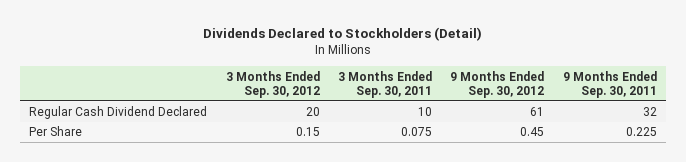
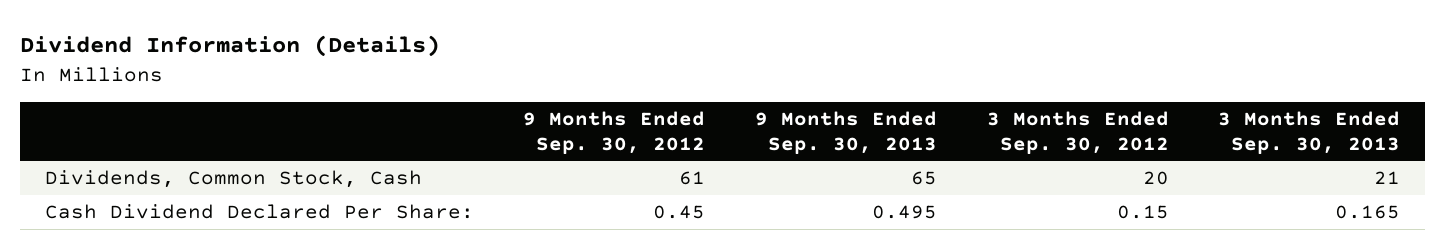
- Dividends Declared to Stockholders (Detail)
+ Dividend Information (Details)
- | 3 Months Ended Sep. 30, 2012 | 3 Months Ended Sep. 30, 2011 | 9 Months Ended Sep. 30, 2012 | 9 Months Ended Sep. 30, 2011
+ | 9 Months Ended Sep. 30, 2012 | 9 Months Ended Sep. 30, 2013 | 3 Months Ended Sep. 30, 2012 | 3 Months Ended Sep. 30, 2013
- Regular Cash Dividend Declared | 20 | 10 | 61 | 32
- Per Share | 0.15 | 0.075 | 0.45 | 0.225
+ Dividends, Common Stock, Cash | 61 | 65 | 20 | 21
+ Cash Dividend Declared Per Share: | 0.45 | 0.495 | 0.15 | 0.165

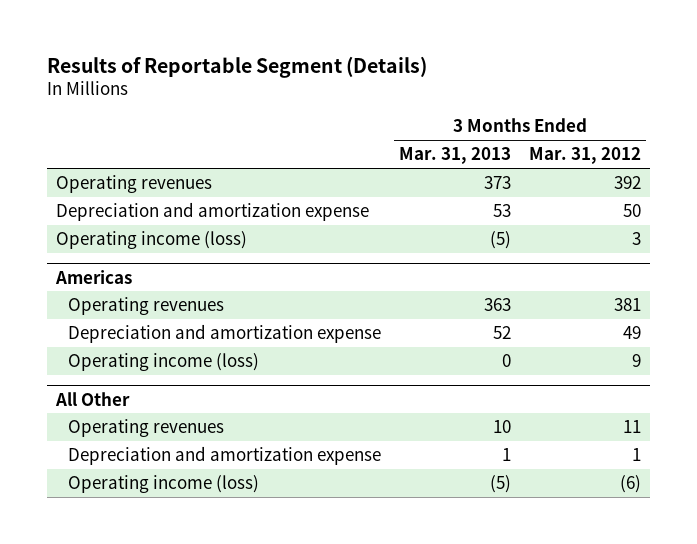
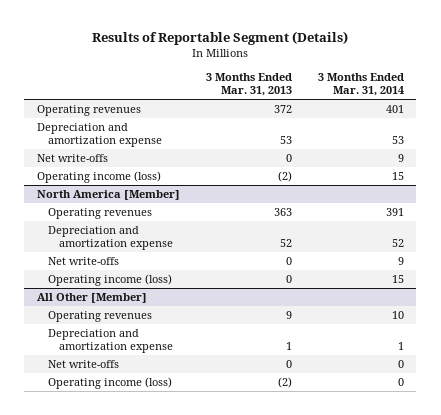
- | 3 Months Ended Mar. 31, 2013 | 3 Months Ended Mar. 31, 2012
+ | 3 Months Ended Mar. 31, 2013 | 3 Months Ended Mar. 31, 2014
- Operating revenues | 373 | 392
+ Operating revenues | 372 | 401
- Operating income (loss) | (5) | 3
- Americas
+ Net write-offs | 0 | 9
+ Operating income (loss) | (2) | 15
+ North America [Member]
+ Net write-offs | 0 | 9
- All Other
- Operating revenues | 10 | 11
+ All Other [Member]
+ Operating revenues | 9 | 10
- Operating income (loss) | (5) | (6)
+ Net write-offs | 0 | 0
+ Operating income (loss) | (2) | 0

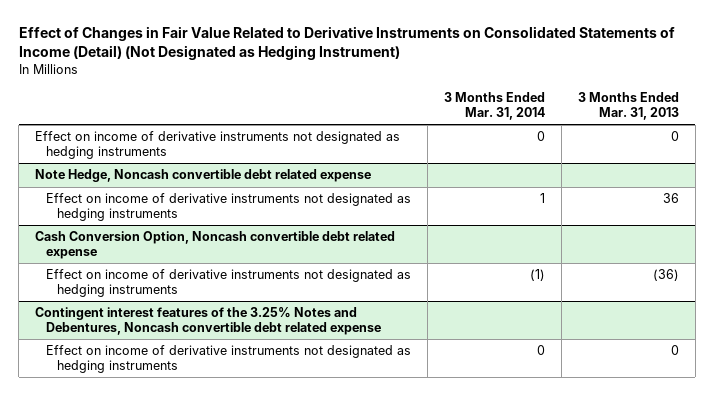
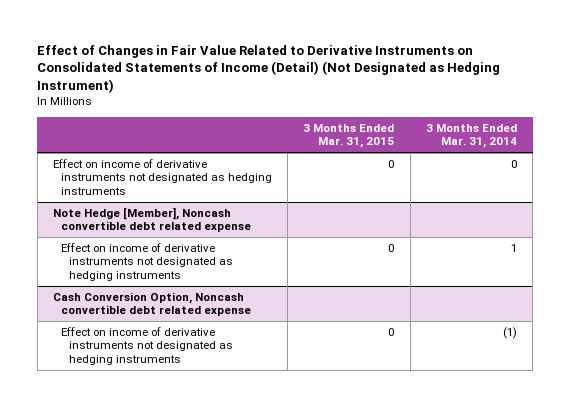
- | 3 Months Ended Mar. 31, 2014 | 3 Months Ended Mar. 31, 2013
+ | 3 Months Ended Mar. 31, 2015 | 3 Months Ended Mar. 31, 2014
- Note Hedge, Noncash convertible debt related expense
+ Note Hedge [Member], Noncash convertible debt related expense
- Contingent interest features of the 3.25% Notes and Debentures, Noncash convertible debt related expense
- Effect on income of derivative instruments not designated as hedging instruments | 0 | 0

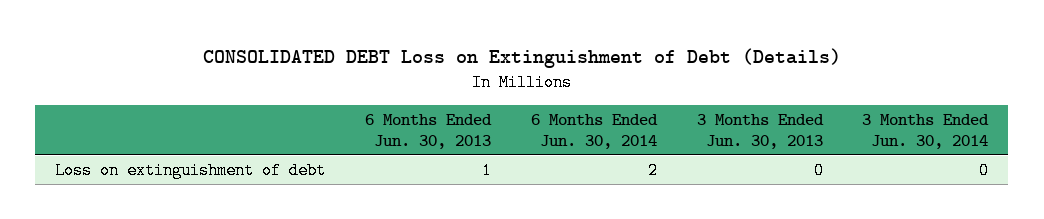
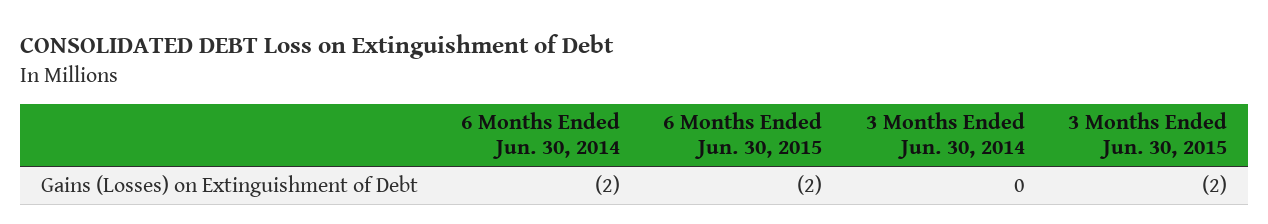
- CONSOLIDATED DEBT Loss on Extinguishment of Debt (Details)
+ CONSOLIDATED DEBT Loss on Extinguishment of Debt
- | 6 Months Ended Jun. 30, 2013 | 6 Months Ended Jun. 30, 2014 | 3 Months Ended Jun. 30, 2013 | 3 Months Ended Jun. 30, 2014
+ | 6 Months Ended Jun. 30, 2014 | 6 Months Ended Jun. 30, 2015 | 3 Months Ended Jun. 30, 2014 | 3 Months Ended Jun. 30, 2015
- Loss on extinguishment of debt | 1 | 2 | 0 | 0
+ Gains (Losses) on Extinguishment of Debt | (2) | (2) | 0 | (2)

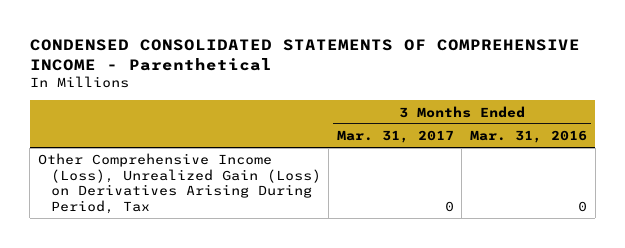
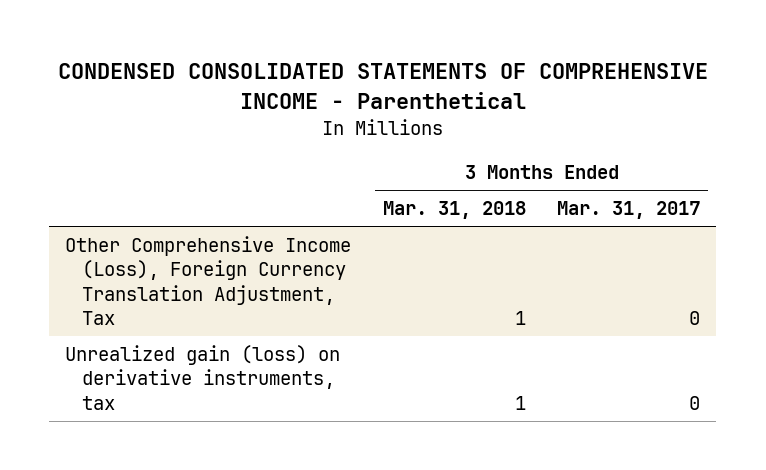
- | 3 Months Ended Mar. 31, 2017 | 3 Months Ended Mar. 31, 2016
+ | 3 Months Ended Mar. 31, 2018 | 3 Months Ended Mar. 31, 2017
- Other Comprehensive Income (Loss), Unrealized Gain (Loss) on Derivatives Arising During Period, Tax | 0 | 0
+ Other Comprehensive Income (Loss), Foreign Currency Translation Adjustment, Tax | 1 | 0
+ Unrealized gain (loss) on derivative instruments, tax | 1 | 0

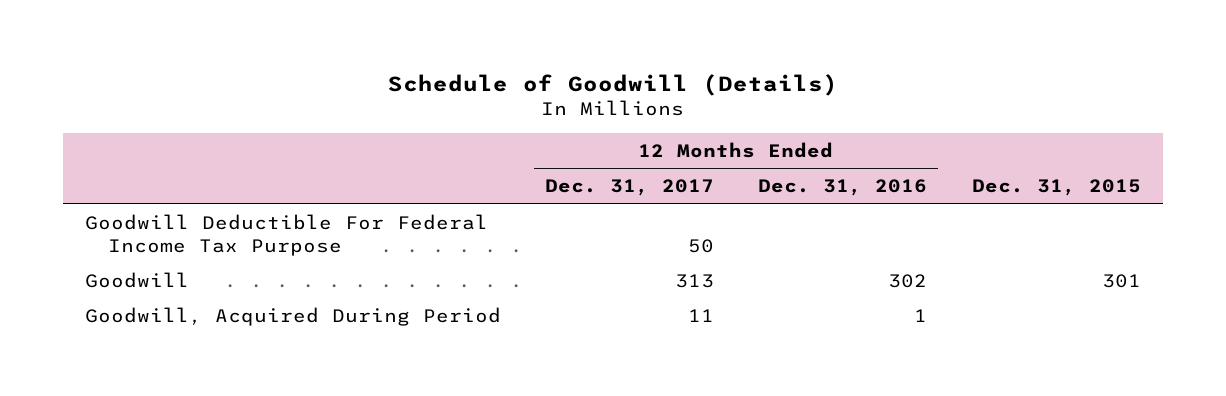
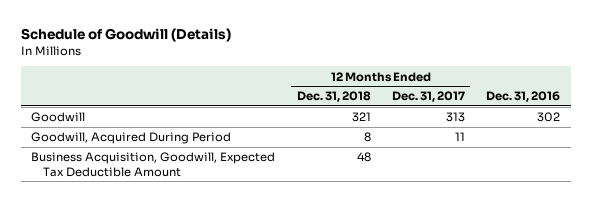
- | 12 Months Ended Dec. 31, 2017 | 12 Months Ended Dec. 31, 2016 | Dec. 31, 2015
+ | 12 Months Ended Dec. 31, 2018 | 12 Months Ended Dec. 31, 2017 | Dec. 31, 2016
- Goodwill Deductible For Federal Income Tax Purpose | 50 | |
+ Business Acquisition, Goodwill, Expected Tax Deductible Amount | 48 | |

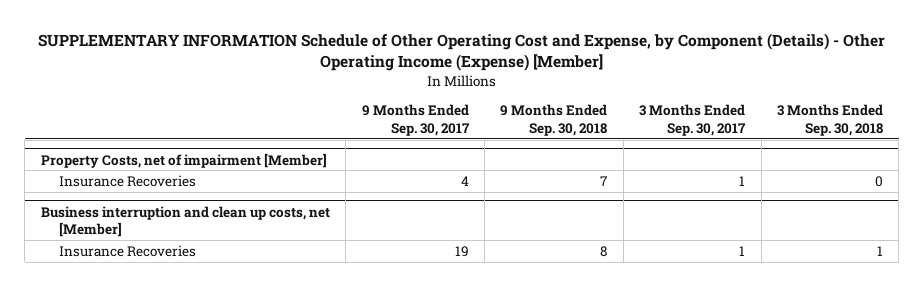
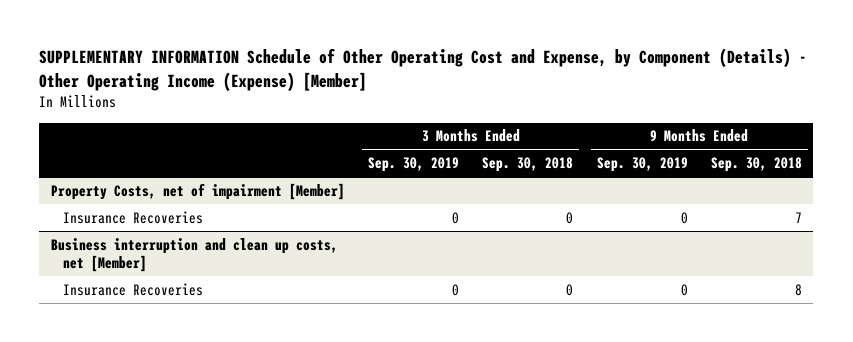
- | 9 Months Ended Sep. 30, 2017 | 9 Months Ended Sep. 30, 2018 | 3 Months Ended Sep. 30, 2017 | 3 Months Ended Sep. 30, 2018
+ | 3 Months Ended Sep. 30, 2019 | 3 Months Ended Sep. 30, 2018 | 9 Months Ended Sep. 30, 2019 | 9 Months Ended Sep. 30, 2018
@ Business interruption and clean up costs, net [Member]
- Insurance Recoveries | 19 | 8 | 1 | 1
+ Insurance Recoveries | 0 | 0 | 0 | 8

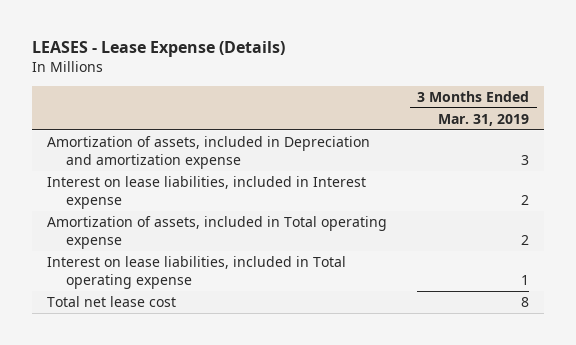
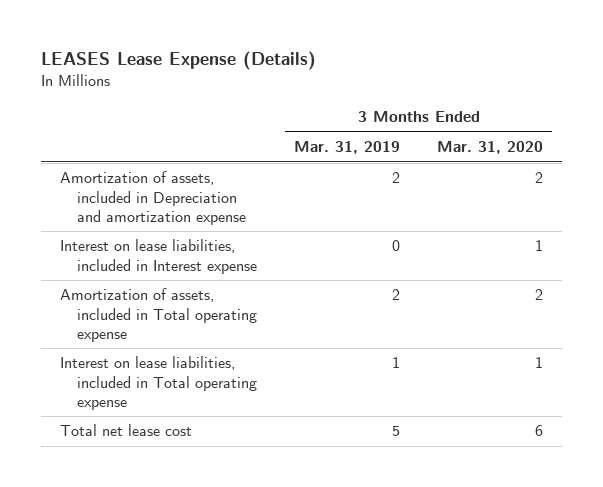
- LEASES - Lease Expense (Details)
+ LEASES Lease Expense (Details)
- | 3 Months Ended Mar. 31, 2019
+ | 3 Months Ended Mar. 31, 2019 | 3 Months Ended Mar. 31, 2020
- Amortization of assets, included in Depreciation and amortization expense | 3
- Interest on lease liabilities, included in Interest expense | 2
+ Amortization of assets, included in Depreciation and amortization expense | 2 | 2
+ Interest on lease liabilities, included in Interest expense | 0 | 1
- Total net lease cost | 8
+ Total net lease cost | 5 | 6

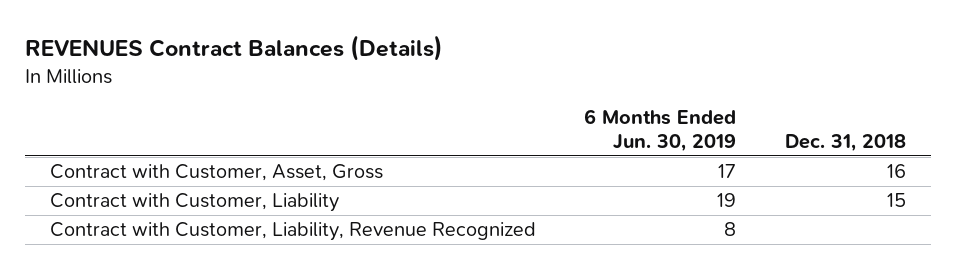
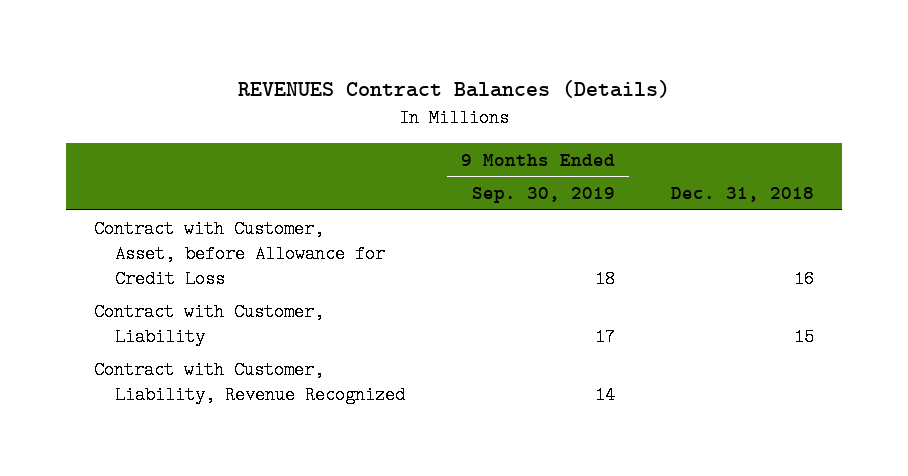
- | 6 Months Ended Jun. 30, 2019 | Dec. 31, 2018
+ | 9 Months Ended Sep. 30, 2019 | Dec. 31, 2018
- Contract with Customer, Asset, Gross | 17 | 16
+ Contract with Customer, Asset, before Allowance for Credit Loss | 18 | 16

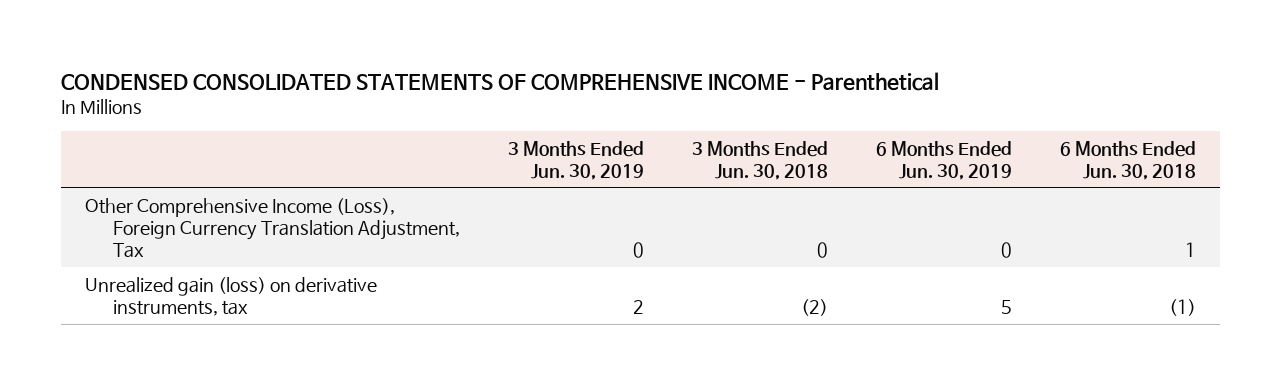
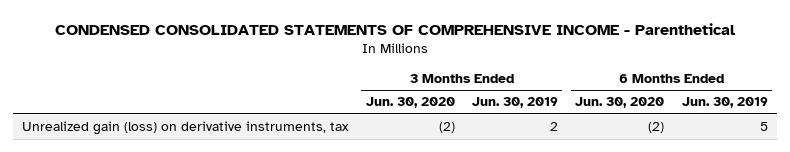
- | 3 Months Ended Jun. 30, 2019 | 3 Months Ended Jun. 30, 2018 | 6 Months Ended Jun. 30, 2019 | 6 Months Ended Jun. 30, 2018
+ | 3 Months Ended Jun. 30, 2020 | 3 Months Ended Jun. 30, 2019 | 6 Months Ended Jun. 30, 2020 | 6 Months Ended Jun. 30, 2019
- Other Comprehensive Income (Loss), Foreign Currency Translation Adjustment, Tax | 0 | 0 | 0 | 1

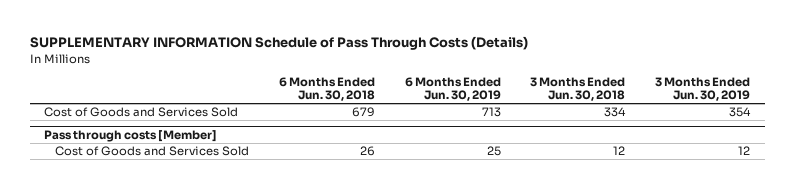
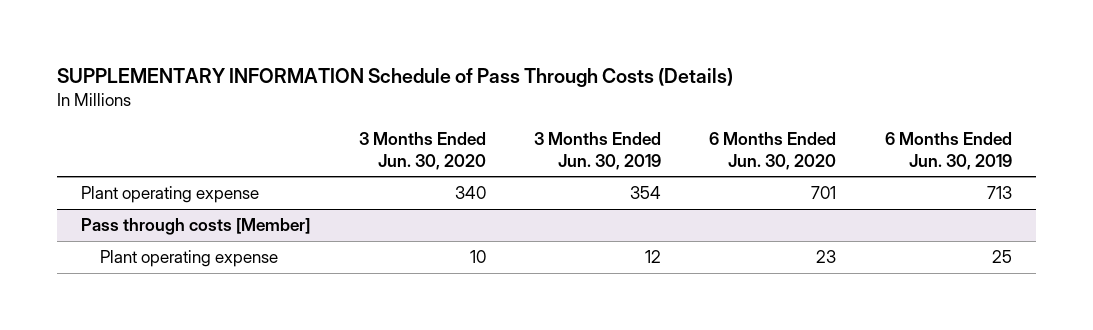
- | 6 Months Ended Jun. 30, 2018 | 6 Months Ended Jun. 30, 2019 | 3 Months Ended Jun. 30, 2018 | 3 Months Ended Jun. 30, 2019
+ | 3 Months Ended Jun. 30, 2020 | 3 Months Ended Jun. 30, 2019 | 6 Months Ended Jun. 30, 2020 | 6 Months Ended Jun. 30, 2019
- Cost of Goods and Services Sold | 679 | 713 | 334 | 354
+ Plant operating expense | 340 | 354 | 701 | 713
@ Pass through costs [Member]
- Cost of Goods and Services Sold | 26 | 25 | 12 | 12
+ Plant operating expense | 10 | 12 | 23 | 25

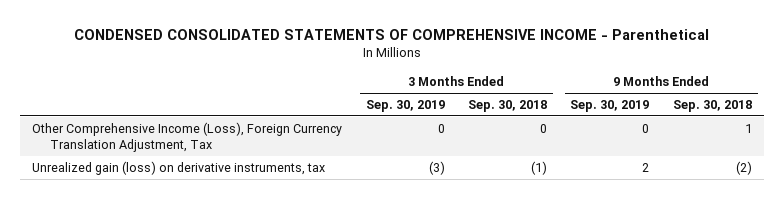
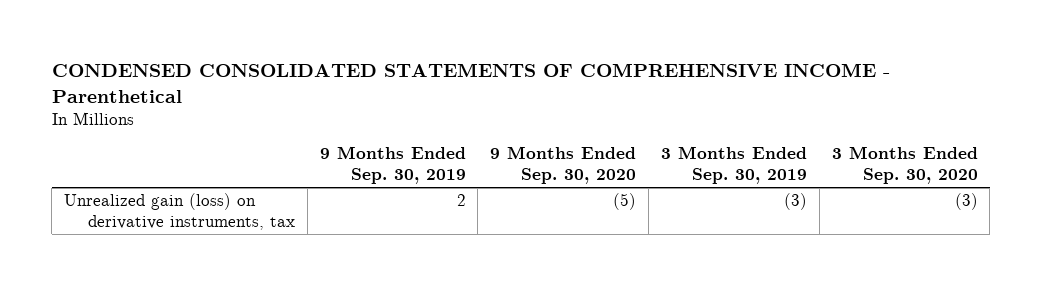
- | 3 Months Ended Sep. 30, 2019 | 3 Months Ended Sep. 30, 2018 | 9 Months Ended Sep. 30, 2019 | 9 Months Ended Sep. 30, 2018
+ | 9 Months Ended Sep. 30, 2019 | 9 Months Ended Sep. 30, 2020 | 3 Months Ended Sep. 30, 2019 | 3 Months Ended Sep. 30, 2020
- Other Comprehensive Income (Loss), Foreign Currency Translation Adjustment, Tax | 0 | 0 | 0 | 1

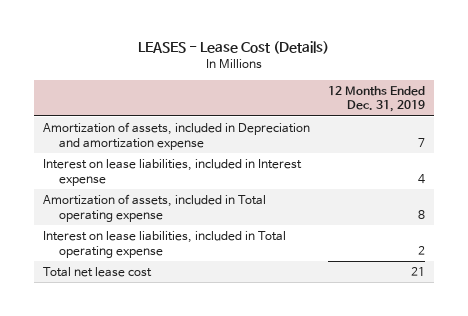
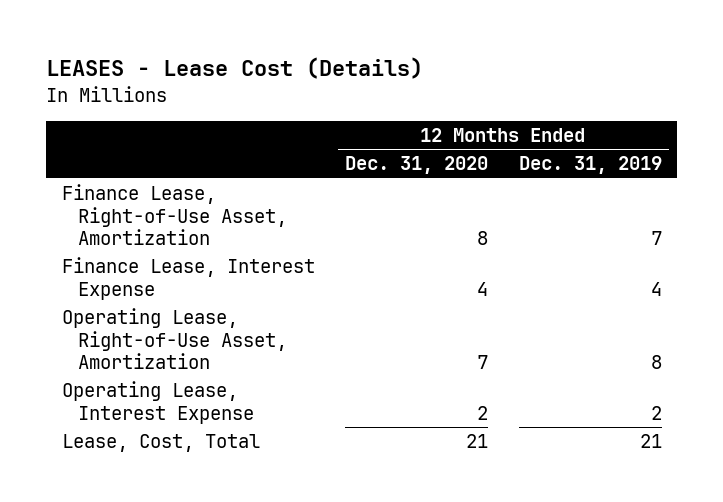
- | 12 Months Ended Dec. 31, 2019
+ | 12 Months Ended Dec. 31, 2020 | 12 Months Ended Dec. 31, 2019
- Amortization of assets, included in Depreciation and amortization expense | 7
- Interest on lease liabilities, included in Interest expense | 4
- Amortization of assets, included in Total operating expense | 8
- Interest on lease liabilities, included in Total operating expense | 2
- Total net lease cost | 21
+ Finance Lease, Right-of-Use Asset, Amortization | 8 | 7
+ Finance Lease, Interest Expense | 4 | 4
+ Operating Lease, Right-of-Use Asset, Amortization | 7 | 8
+ Operating Lease, Interest Expense | 2 | 2
+ Lease, Cost, Total | 21 | 21

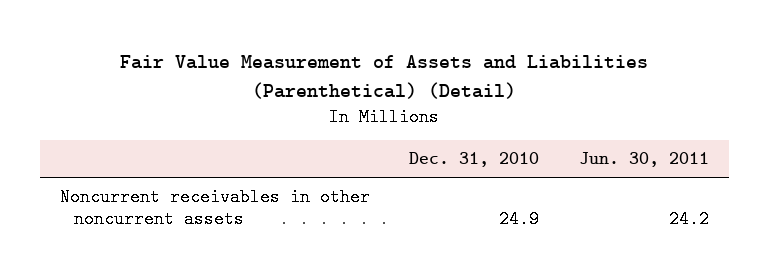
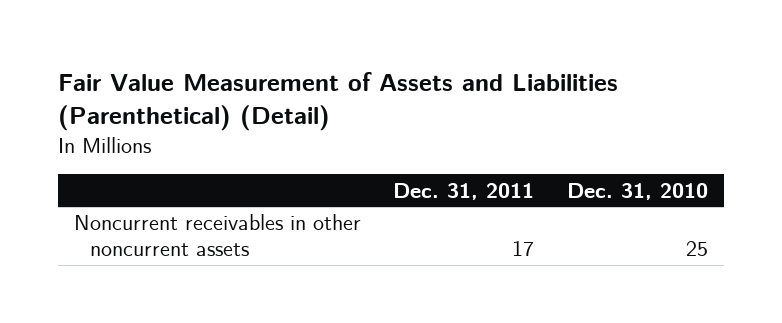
- | Dec. 31, 2010 | Jun. 30, 2011
+ | Dec. 31, 2011 | Dec. 31, 2010
- Noncurrent receivables in other noncurrent assets | 24.9 | 24.2
+ Noncurrent receivables in other noncurrent assets | 17 | 25

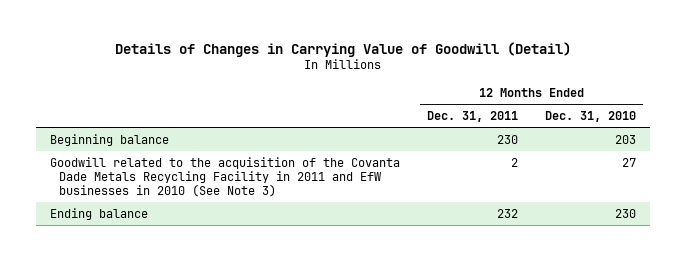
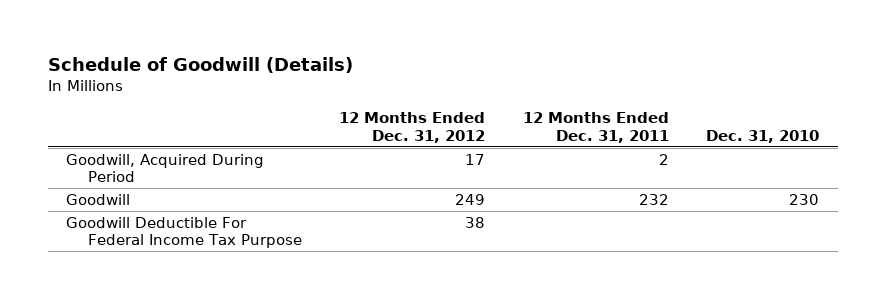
- Details of Changes in Carrying Value of Goodwill (Detail)
+ Schedule of Goodwill (Details)
- | 12 Months Ended Dec. 31, 2011 | 12 Months Ended Dec. 31, 2010
+ | 12 Months Ended Dec. 31, 2012 | 12 Months Ended Dec. 31, 2011 | Dec. 31, 2010
- Beginning balance | 230 | 203
- Goodwill related to the acquisition of the Covanta Dade Metals Recycling Facility in 2011 and EfW businesses in 2010 (See Note 3) | 2 | 27
- Ending balance | 232 | 230
+ Goodwill, Acquired During Period | 17 | 2 |
+ Goodwill | 249 | 232 | 230
+ Goodwill Deductible For Federal Income Tax Purpose | 38 | |

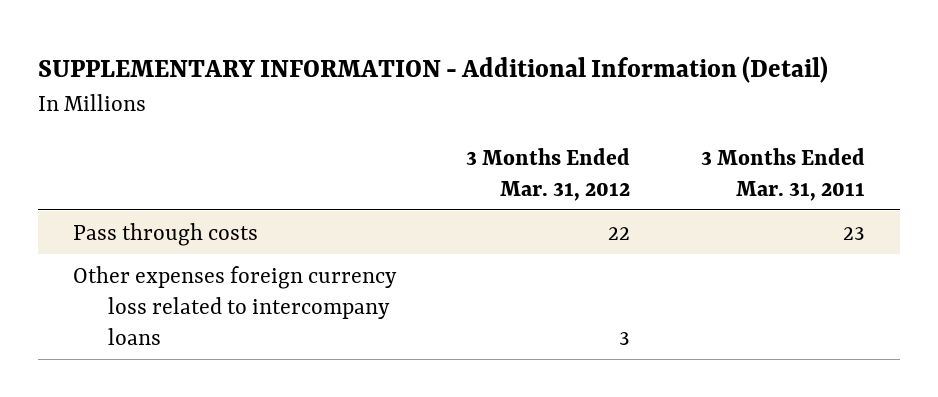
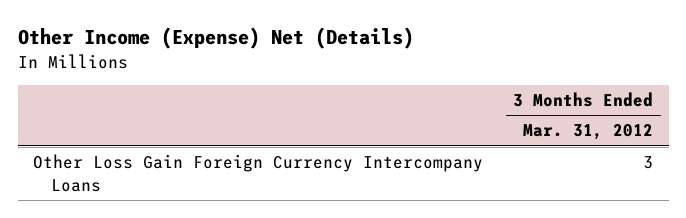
- SUPPLEMENTARY INFORMATION - Additional Information (Detail)
+ Other Income (Expense) Net (Details)
- | 3 Months Ended Mar. 31, 2012 | 3 Months Ended Mar. 31, 2011
+ | 3 Months Ended Mar. 31, 2012
- Pass through costs | 22 | 23
- Other expenses foreign currency loss related to intercompany loans | 3 |
+ Other Loss Gain Foreign Currency Intercompany Loans | 3

